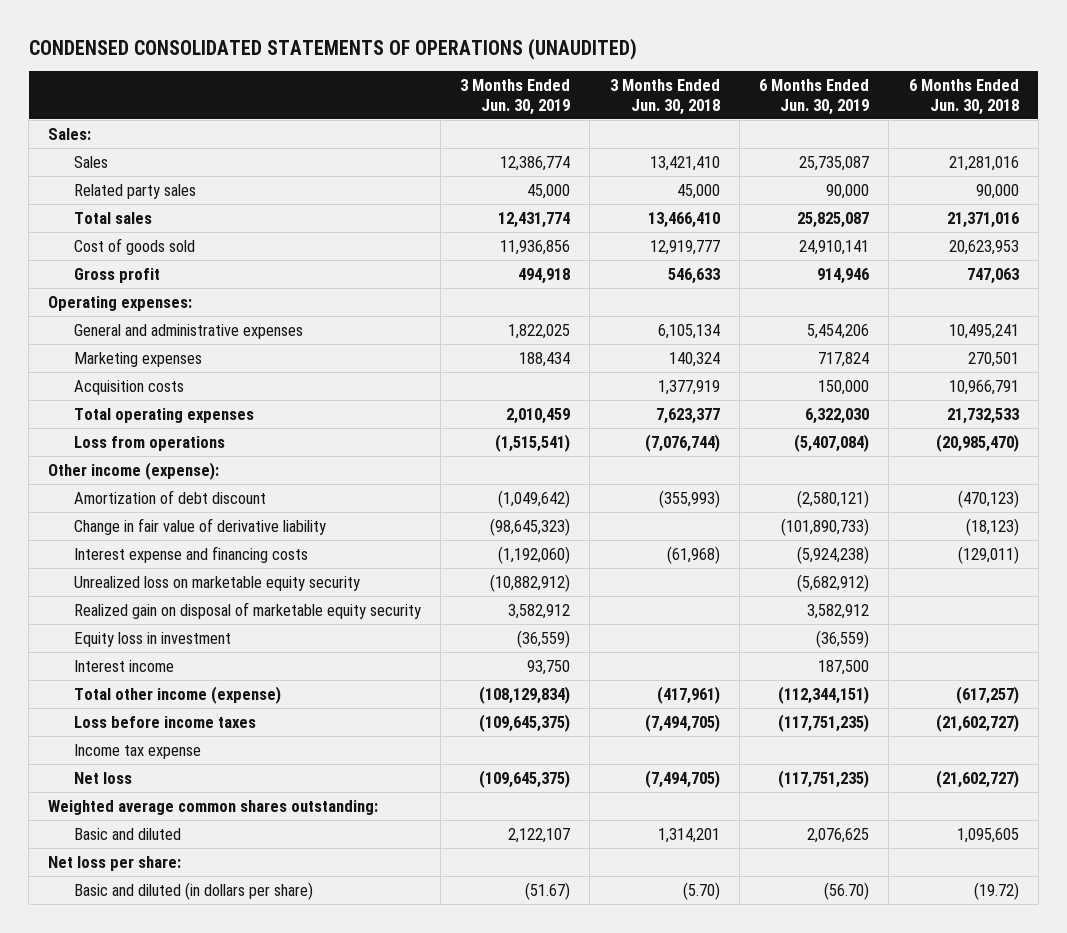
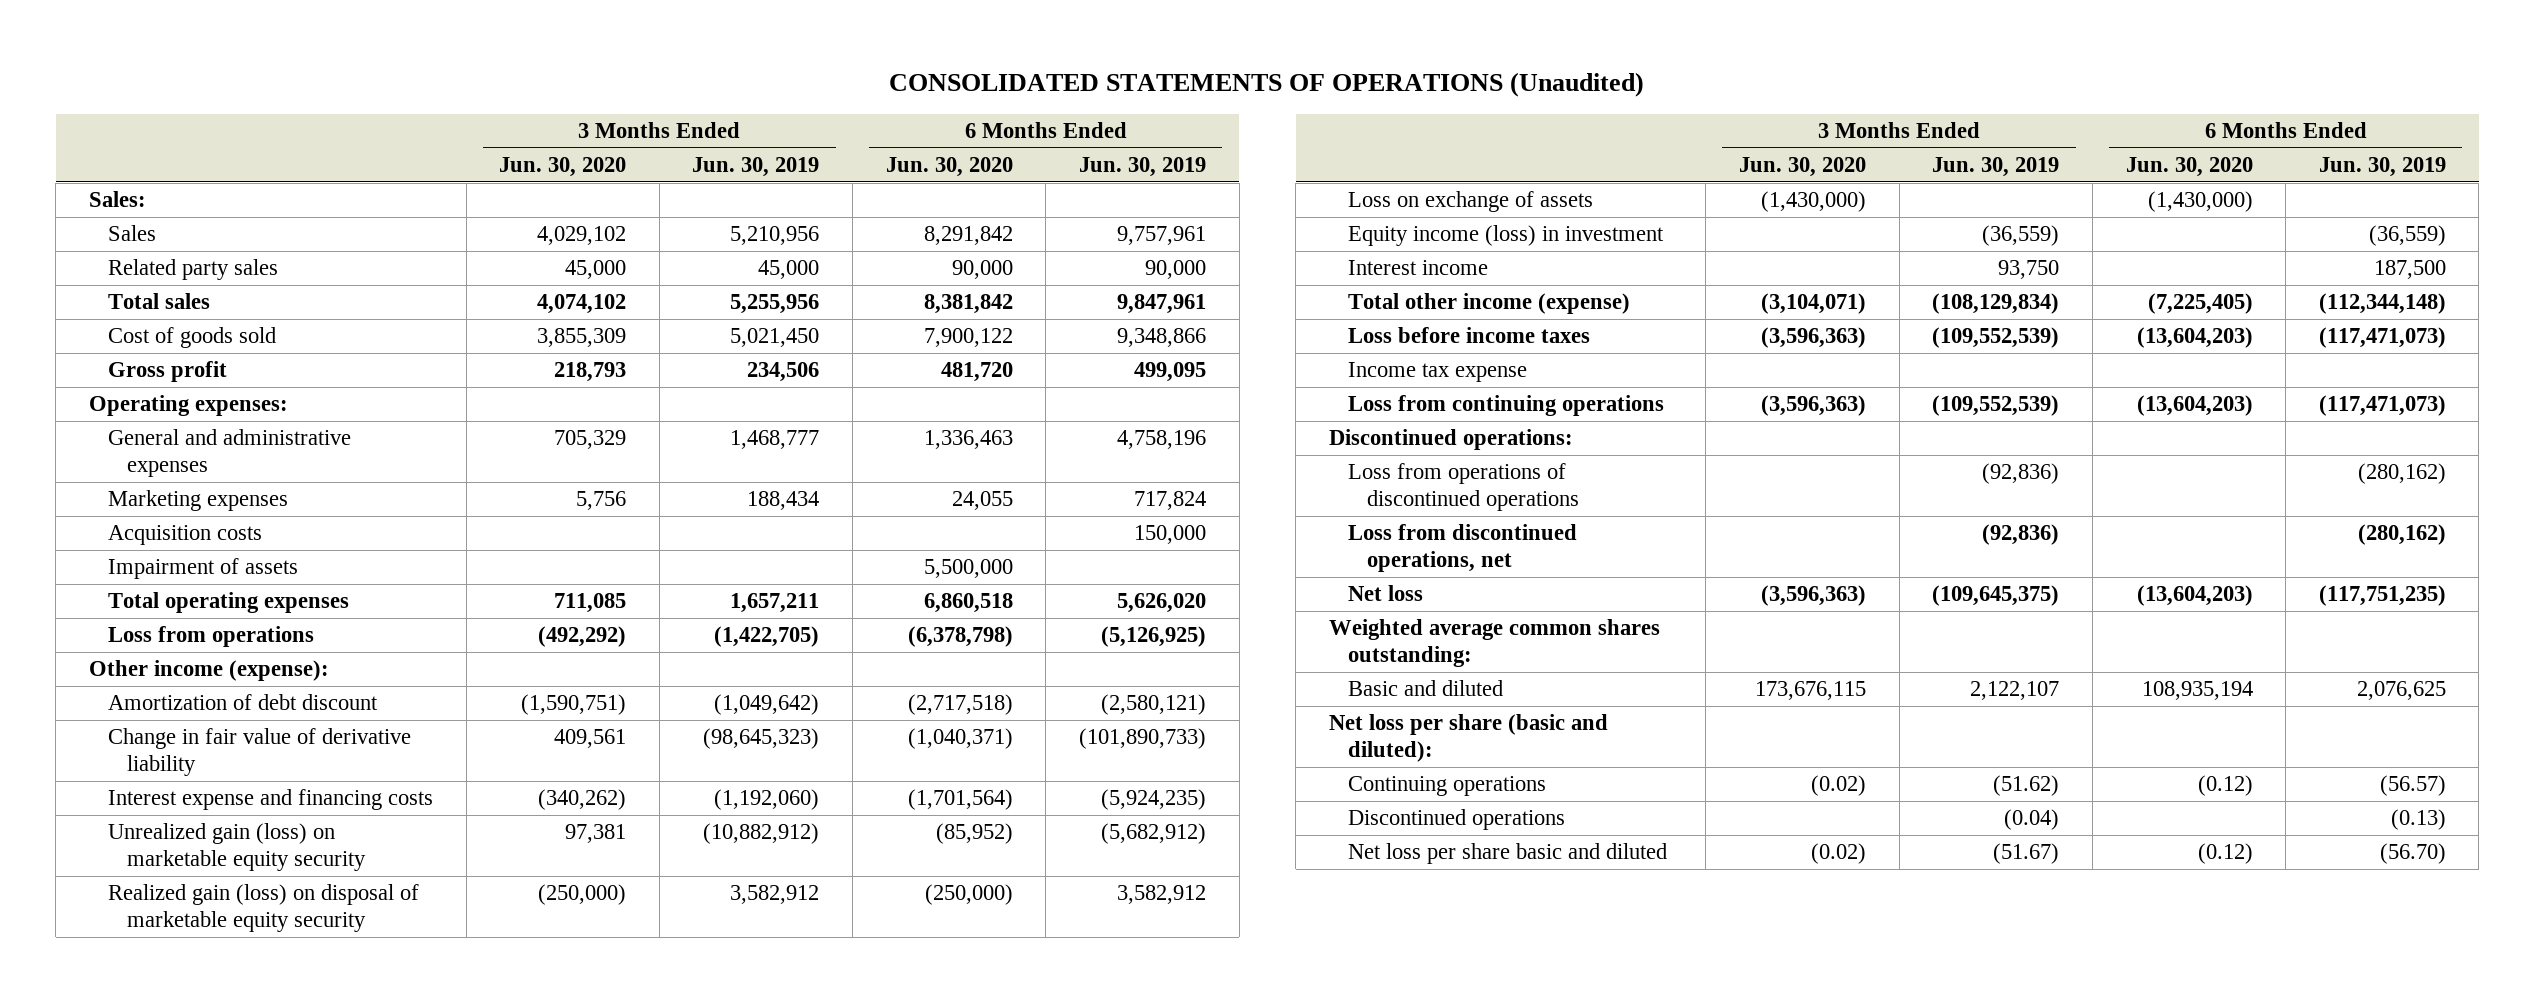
- CONDENSED CONSOLIDATED STATEMENTS OF OPERATIONS (UNAUDITED)
+ CONSOLIDATED STATEMENTS OF OPERATIONS (Unaudited)
- | 3 Months Ended Jun. 30, 2019 | 3 Months Ended Jun. 30, 2018 | 6 Months Ended Jun. 30, 2019 | 6 Months Ended Jun. 30, 2018
+ | 3 Months Ended Jun. 30, 2020 | 3 Months Ended Jun. 30, 2019 | 6 Months Ended Jun. 30, 2020 | 6 Months Ended Jun. 30, 2019
- Sales | 12,386,774 | 13,421,410 | 25,735,087 | 21,281,016
+ Sales | 4,029,102 | 5,210,956 | 8,291,842 | 9,757,961
- Total sales | 12,431,774 | 13,466,410 | 25,825,087 | 21,371,016
- Cost of goods sold | 11,936,856 | 12,919,777 | 24,910,141 | 20,623,953
- Gross profit | 494,918 | 546,633 | 914,946 | 747,063
+ Total sales | 4,074,102 | 5,255,956 | 8,381,842 | 9,847,961
+ Cost of goods sold | 3,855,309 | 5,021,450 | 7,900,122 | 9,348,866
+ Gross profit | 218,793 | 234,506 | 481,720 | 499,095
- General and administrative expenses | 1,822,025 | 6,105,134 | 5,454,206 | 10,495,241
+ General and administrative expenses | 705,329 | 1,468,777 | 1,336,463 | 4,758,196
- Total operating expenses | 2,010,459 | 7,623,377 | 6,322,030 | 21,732,533
- Loss from operations | (1,515,541) | (7,076,744) | (5,407,084) | (20,985,470)
+ Impairment of assets | | | 5,500,000 |
+ Total operating expenses | 711,085 | 1,657,211 | 6,860,518 | 5,626,020
+ Loss from operations | (492,292) | (1,422,705) | (6,378,798) | (5,126,925)
- Interest expense and financing costs | (1,192,060) | (61,968) | (5,924,238) | (129,011)
- Unrealized loss on marketable equity security | (10,882,912) | | (5,682,912) |
- Realized gain on disposal of marketable equity security | 3,582,912 | | 3,582,912 |
- Equity loss in investment | (36,559) | | (36,559) |
+ Interest expense and financing costs | (340,262) | (1,192,060) | (1,701,564) | (5,924,235)
+ Unrealized gain (loss) on marketable equity security | 97,381 | (10,882,912) | (85,952) | (5,682,912)
+ Realized gain (loss) on disposal of marketable equity security | (250,000) | 3,582,912 | (250,000) | 3,582,912
+ Loss on exchange of assets | (1,430,000) | | (1,430,000) |
+ Equity income (loss) in investment | | (36,559) | | (36,559)
- Total other income (expense) | (108,129,834) | (417,961) | (112,344,151) | (617,257)
- Loss before income taxes | (109,645,375) | (7,494,705) | (117,751,235) | (21,602,727)
+ Total other income (expense) | (3,104,071) | (108,129,834) | (7,225,405) | (112,344,148)
+ Loss before income taxes | (3,596,363) | (109,552,539) | (13,604,203) | (117,471,073)
+ Loss from continuing operations | (3,596,363) | (109,552,539) | (13,604,203) | (117,471,073)
+ Discontinued operations:
+ Loss from operations of discontinued operations | | (92,836) | | (280,162)
+ Loss from discontinued operations, net | | (92,836) | | (280,162)
- Net loss per share:
- Basic and diluted (in dollars per share) | (51.67) | (5.70) | (56.70) | (19.72)
+ Net loss per share (basic and diluted):
+ Continuing operations | (0.02) | (51.62) | (0.12) | (56.57)
+ Discontinued operations | | (0.04) | | (0.13)
+ Net loss per share basic and diluted | (0.02) | (51.67) | (0.12) | (56.70)

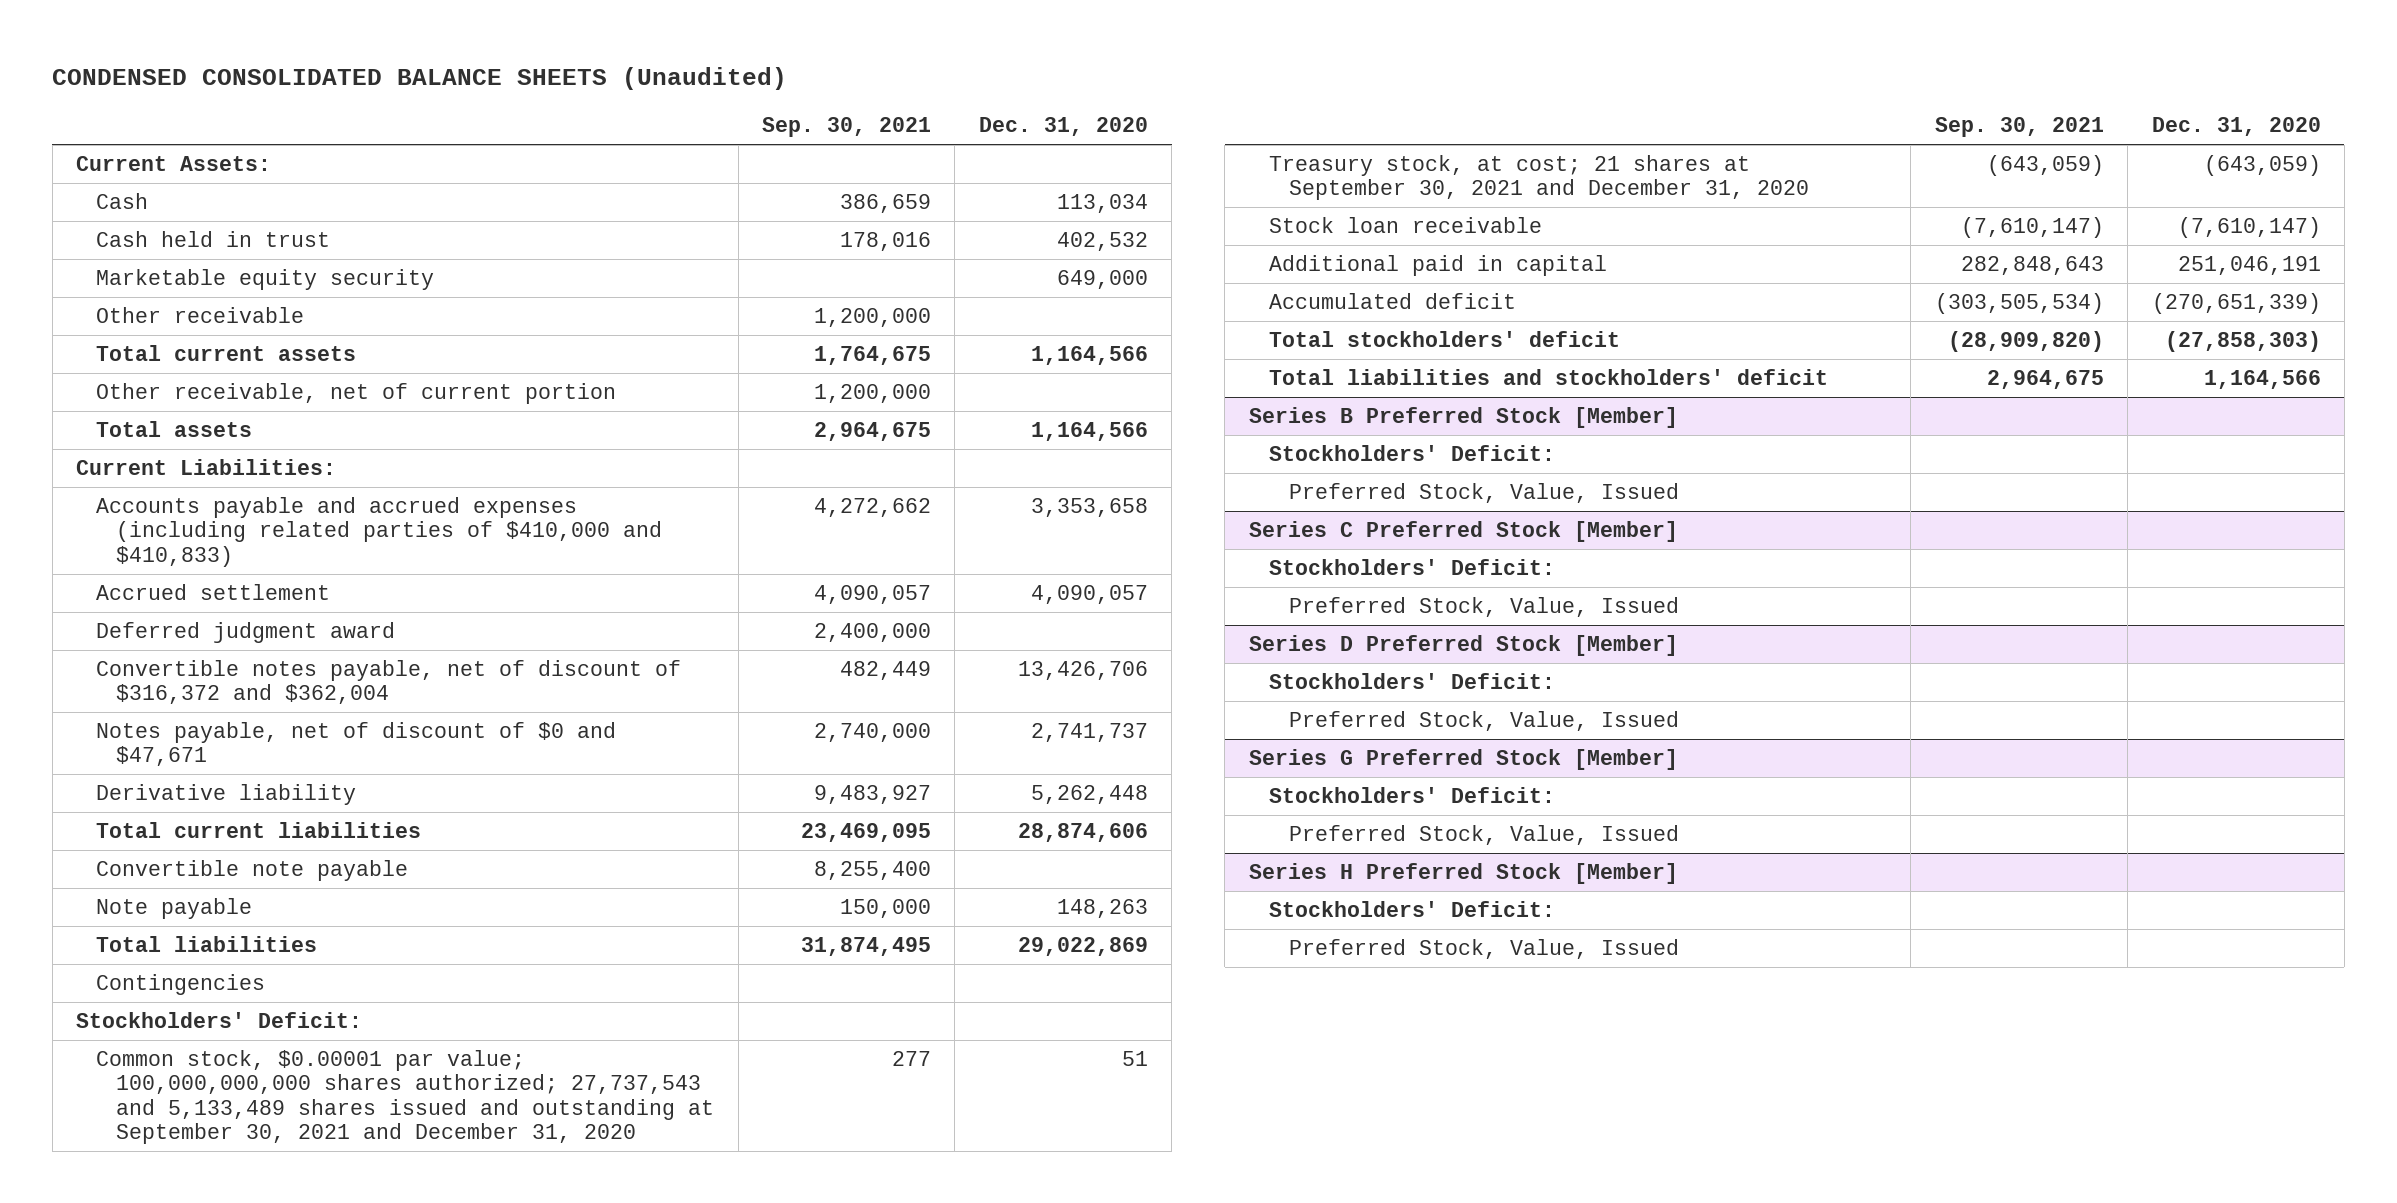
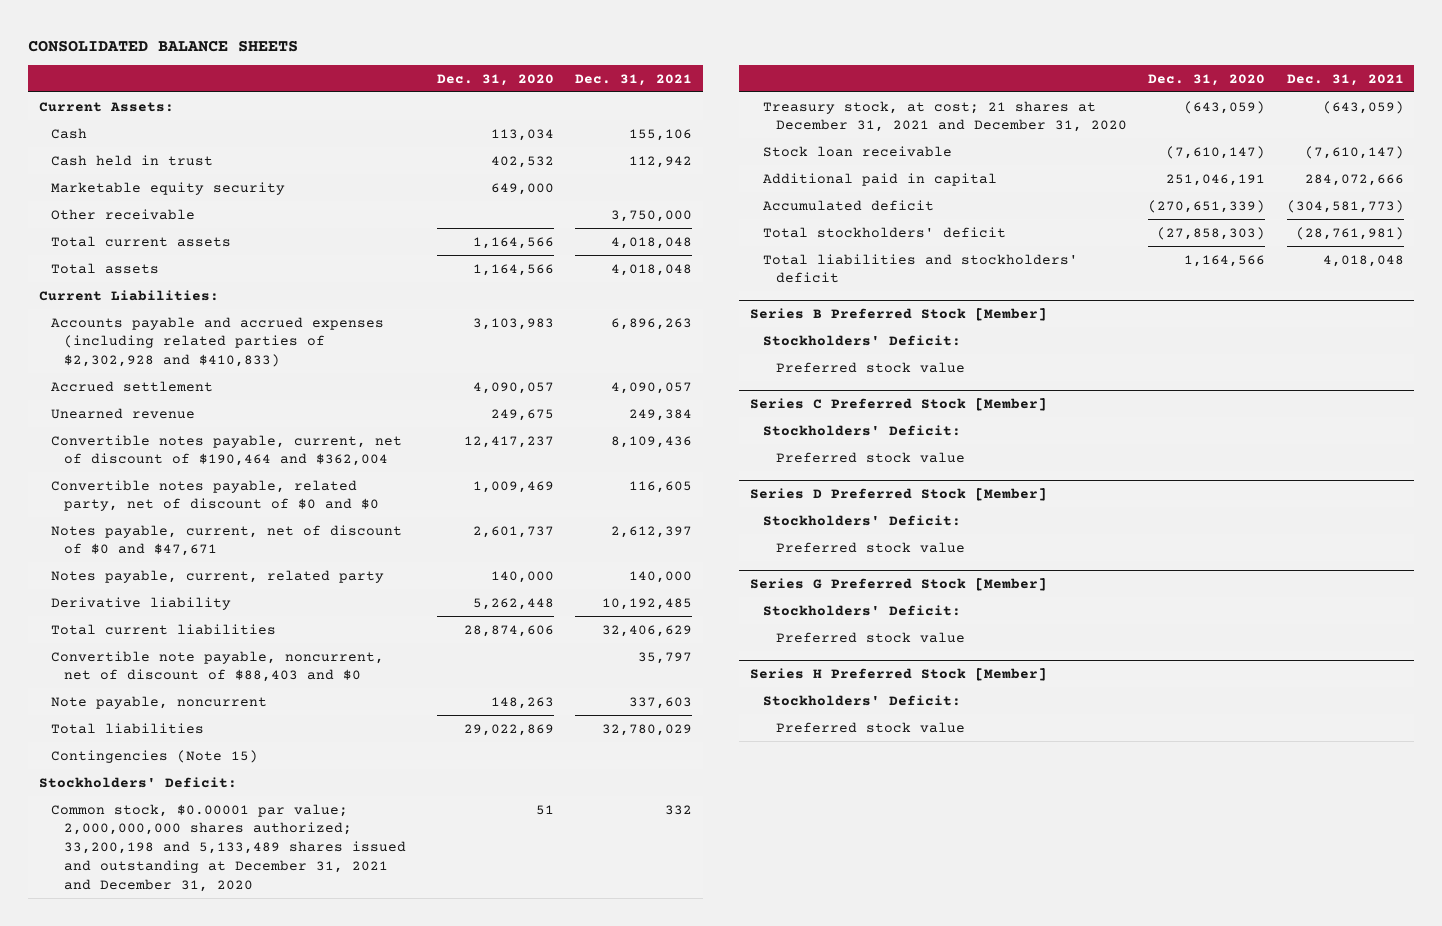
- CONDENSED CONSOLIDATED BALANCE SHEETS (Unaudited)
+ CONSOLIDATED BALANCE SHEETS
- | Sep. 30, 2021 | Dec. 31, 2020
+ | Dec. 31, 2020 | Dec. 31, 2021
- Other receivable, net of current portion | 1,200,000 |
- Accounts payable and accrued expenses (including related parties of $410,000 and $410,833) | 4,272,662 | 3,353,658
+ Accounts payable and accrued expenses (including related parties of $2,302,928 and $410,833) | 3,103,983 | 6,896,263
- Deferred judgment award | 2,400,000 |
- Convertible notes payable, net of discount of $316,372 and $362,004 | 482,449 | 13,426,706
- Notes payable, net of discount of $0 and $47,671 | 2,740,000 | 2,741,737
+ Unearned revenue | 249,675 | 249,384
+ Convertible notes payable, current, net of discount of $190,464 and $362,004 | 12,417,237 | 8,109,436
+ Convertible notes payable, related party, net of discount of $0 and $0 | 1,009,469 | 116,605
+ Notes payable, current, net of discount of $0 and $47,671 | 2,601,737 | 2,612,397
+ Notes payable, current, related party | 140,000 | 140,000
- Convertible note payable | 8,255,400 |
- Note payable | 150,000 | 148,263
+ Convertible note payable, noncurrent, net of discount of $88,403 and $0 | | 35,797
+ Note payable, noncurrent | 148,263 | 337,603
- Contingencies
+ Contingencies (Note 15)
- Common stock, $0.00001 par value; 100,000,000,000 shares authorized; 27,737,543 and 5,133,489 shares issued and outstanding at September 30, 2021 and December 31, 2020 | 277 | 51
- Treasury stock, at cost; 21 shares at September 30, 2021 and December 31, 2020 | (643,059) | (643,059)
+ Common stock, $0.00001 par value; 2,000,000,000 shares authorized; 33,200,198 and 5,133,489 shares issued and outstanding at December 31, 2021 and December 31, 2020 | 51 | 332
+ Treasury stock, at cost; 21 shares at December 31, 2021 and December 31, 2020 | (643,059) | (643,059)
@ Series B Preferred Stock [Member]
- Preferred Stock, Value, Issued
+ Preferred stock value
@ Series C Preferred Stock [Member]
- Preferred Stock, Value, Issued
+ Preferred stock value
@ Series D Preferred Stock [Member]
- Preferred Stock, Value, Issued
+ Preferred stock value
@ Series G Preferred Stock [Member]
- Preferred Stock, Value, Issued
+ Preferred stock value
@ Series H Preferred Stock [Member]
- Preferred Stock, Value, Issued
+ Preferred stock value

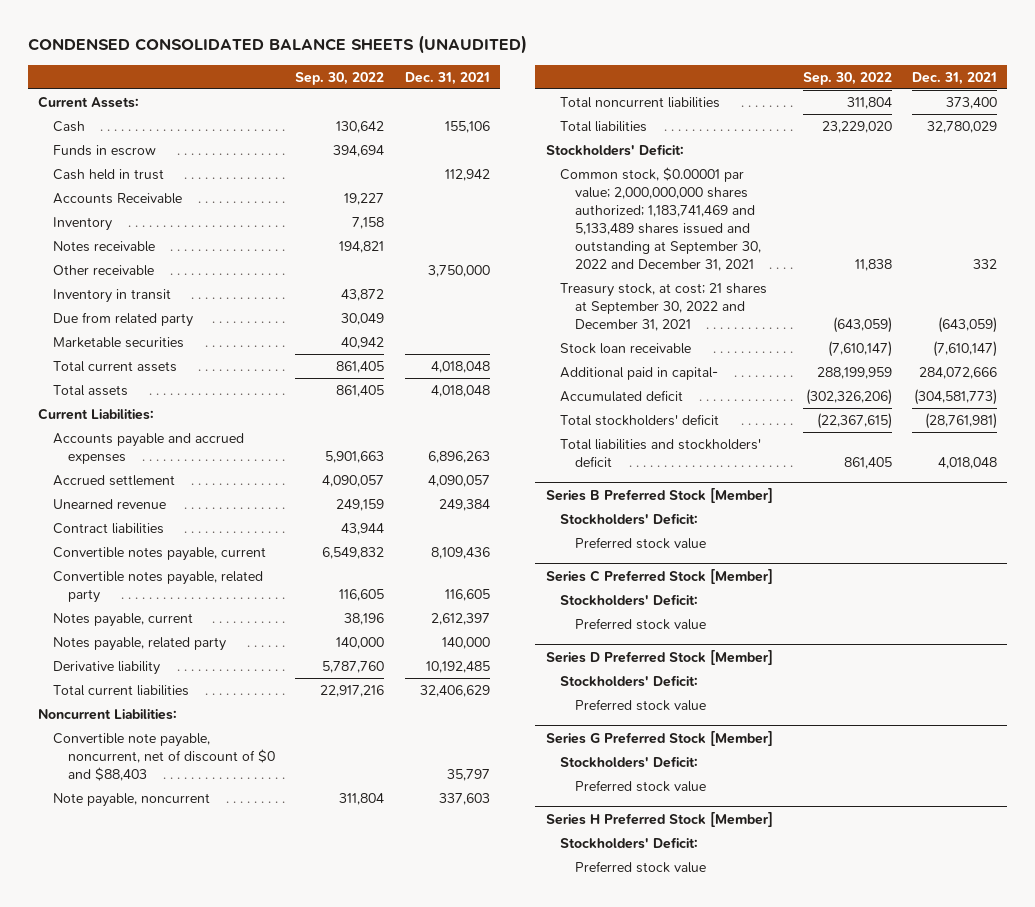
- CONSOLIDATED BALANCE SHEETS
+ CONDENSED CONSOLIDATED BALANCE SHEETS (UNAUDITED)
- | Dec. 31, 2020 | Dec. 31, 2021
+ | Sep. 30, 2022 | Dec. 31, 2021
+ Funds in escrow | 394,694 |
- Marketable equity security | 649,000 |
+ Accounts Receivable | 19,227 |
+ Inventory | 7,158 |
+ Notes receivable | 194,821 |
+ Inventory in transit | 43,872 |
+ Due from related party | 30,049 |
+ Marketable securities | 40,942 |
- Accounts payable and accrued expenses (including related parties of $2,302,928 and $410,833) | 3,103,983 | 6,896,263
+ Accounts payable and accrued expenses | 5,901,663 | 6,896,263
- Convertible notes payable, current, net of discount of $190,464 and $362,004 | 12,417,237 | 8,109,436
- Convertible notes payable, related party, net of discount of $0 and $0 | 1,009,469 | 116,605
- Notes payable, current, net of discount of $0 and $47,671 | 2,601,737 | 2,612,397
- Notes payable, current, related party | 140,000 | 140,000
+ Contract liabilities | 43,944 |
+ Convertible notes payable, current | 6,549,832 | 8,109,436
+ Convertible notes payable, related party | 116,605 | 116,605
+ Notes payable, current | 38,196 | 2,612,397
+ Notes payable, related party | 140,000 | 140,000
- Convertible note payable, noncurrent, net of discount of $88,403 and $0 | | 35,797
+ Noncurrent Liabilities:
+ Convertible note payable, noncurrent, net of discount of $0 and $88,403 | | 35,797
+ Total noncurrent liabilities | 311,804 | 373,400
- Contingencies (Note 15)
- Common stock, $0.00001 par value; 2,000,000,000 shares authorized; 33,200,198 and 5,133,489 shares issued and outstanding at December 31, 2021 and December 31, 2020 | 51 | 332
- Treasury stock, at cost; 21 shares at December 31, 2021 and December 31, 2020 | (643,059) | (643,059)
+ Common stock, $0.00001 par value; 2,000,000,000 shares authorized; 1,183,741,469 and 5,133,489 shares issued and outstanding at September 30, 2022 and December 31, 2021 | 11,838 | 332
+ Treasury stock, at cost; 21 shares at September 30, 2022 and December 31, 2021 | (643,059) | (643,059)
- Additional paid in capital | 251,046,191 | 284,072,666
+ Additional paid in capital- | 288,199,959 | 284,072,666

